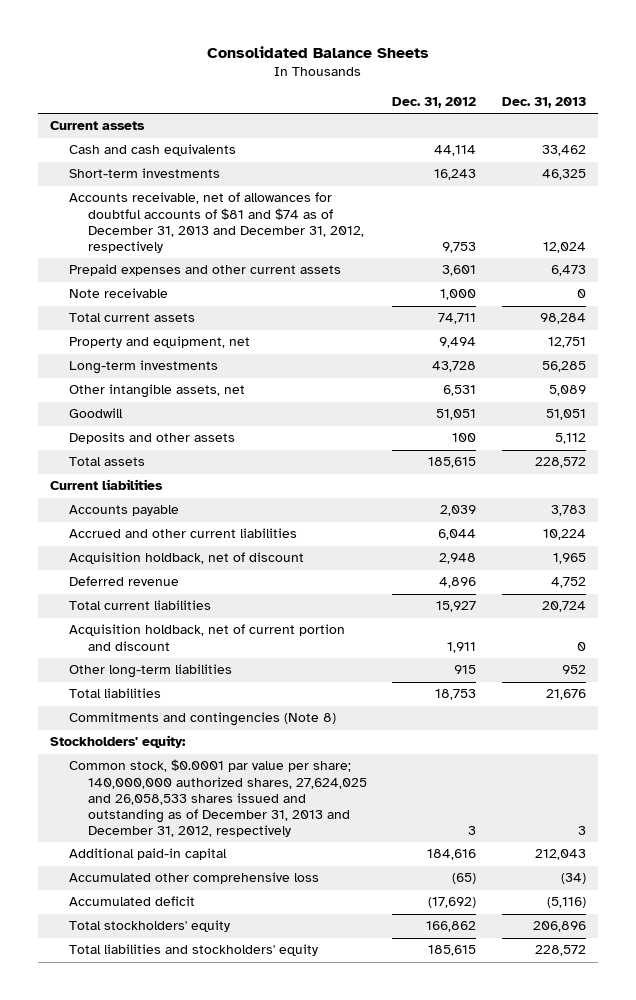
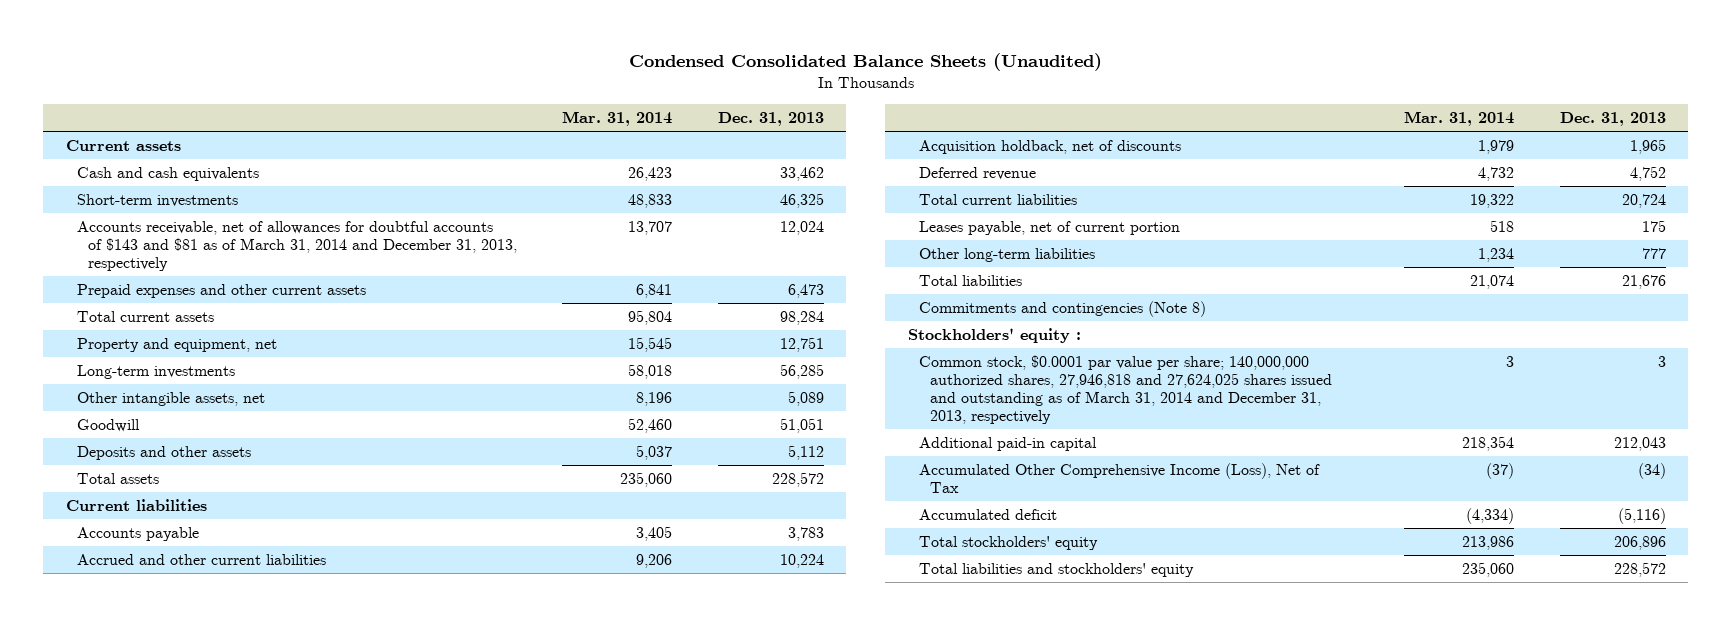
- Consolidated Balance Sheets
+ Condensed Consolidated Balance Sheets (Unaudited)
- | Dec. 31, 2012 | Dec. 31, 2013
+ | Mar. 31, 2014 | Dec. 31, 2013
- Accounts receivable, net of allowances for doubtful accounts of $81 and $74 as of December 31, 2013 and December 31, 2012, respectively | 9,753 | 12,024
+ Accounts receivable, net of allowances for doubtful accounts of $143 and $81 as of March 31, 2014 and December 31, 2013, respectively | 13,707 | 12,024
- Note receivable | 1,000 | 0
- Acquisition holdback, net of discount | 2,948 | 1,965
+ Acquisition holdback, net of discounts | 1,979 | 1,965
- Acquisition holdback, net of current portion and discount | 1,911 | 0
- Other long-term liabilities | 915 | 952
+ Leases payable, net of current portion | 518 | 175
+ Other long-term liabilities | 1,234 | 777
- Stockholders' equity:
- Common stock, $0.0001 par value per share; 140,000,000 authorized shares, 27,624,025 and 26,058,533 shares issued and outstanding as of December 31, 2013 and December 31, 2012, respectively | 3 | 3
+ Stockholders' equity :
+ Common stock, $0.0001 par value per share; 140,000,000 authorized shares, 27,946,818 and 27,624,025 shares issued and outstanding as of March 31, 2014 and December 31, 2013, respectively | 3 | 3
- Accumulated other comprehensive loss | (65) | (34)
+ Accumulated Other Comprehensive Income (Loss), Net of Tax | (37) | (34)

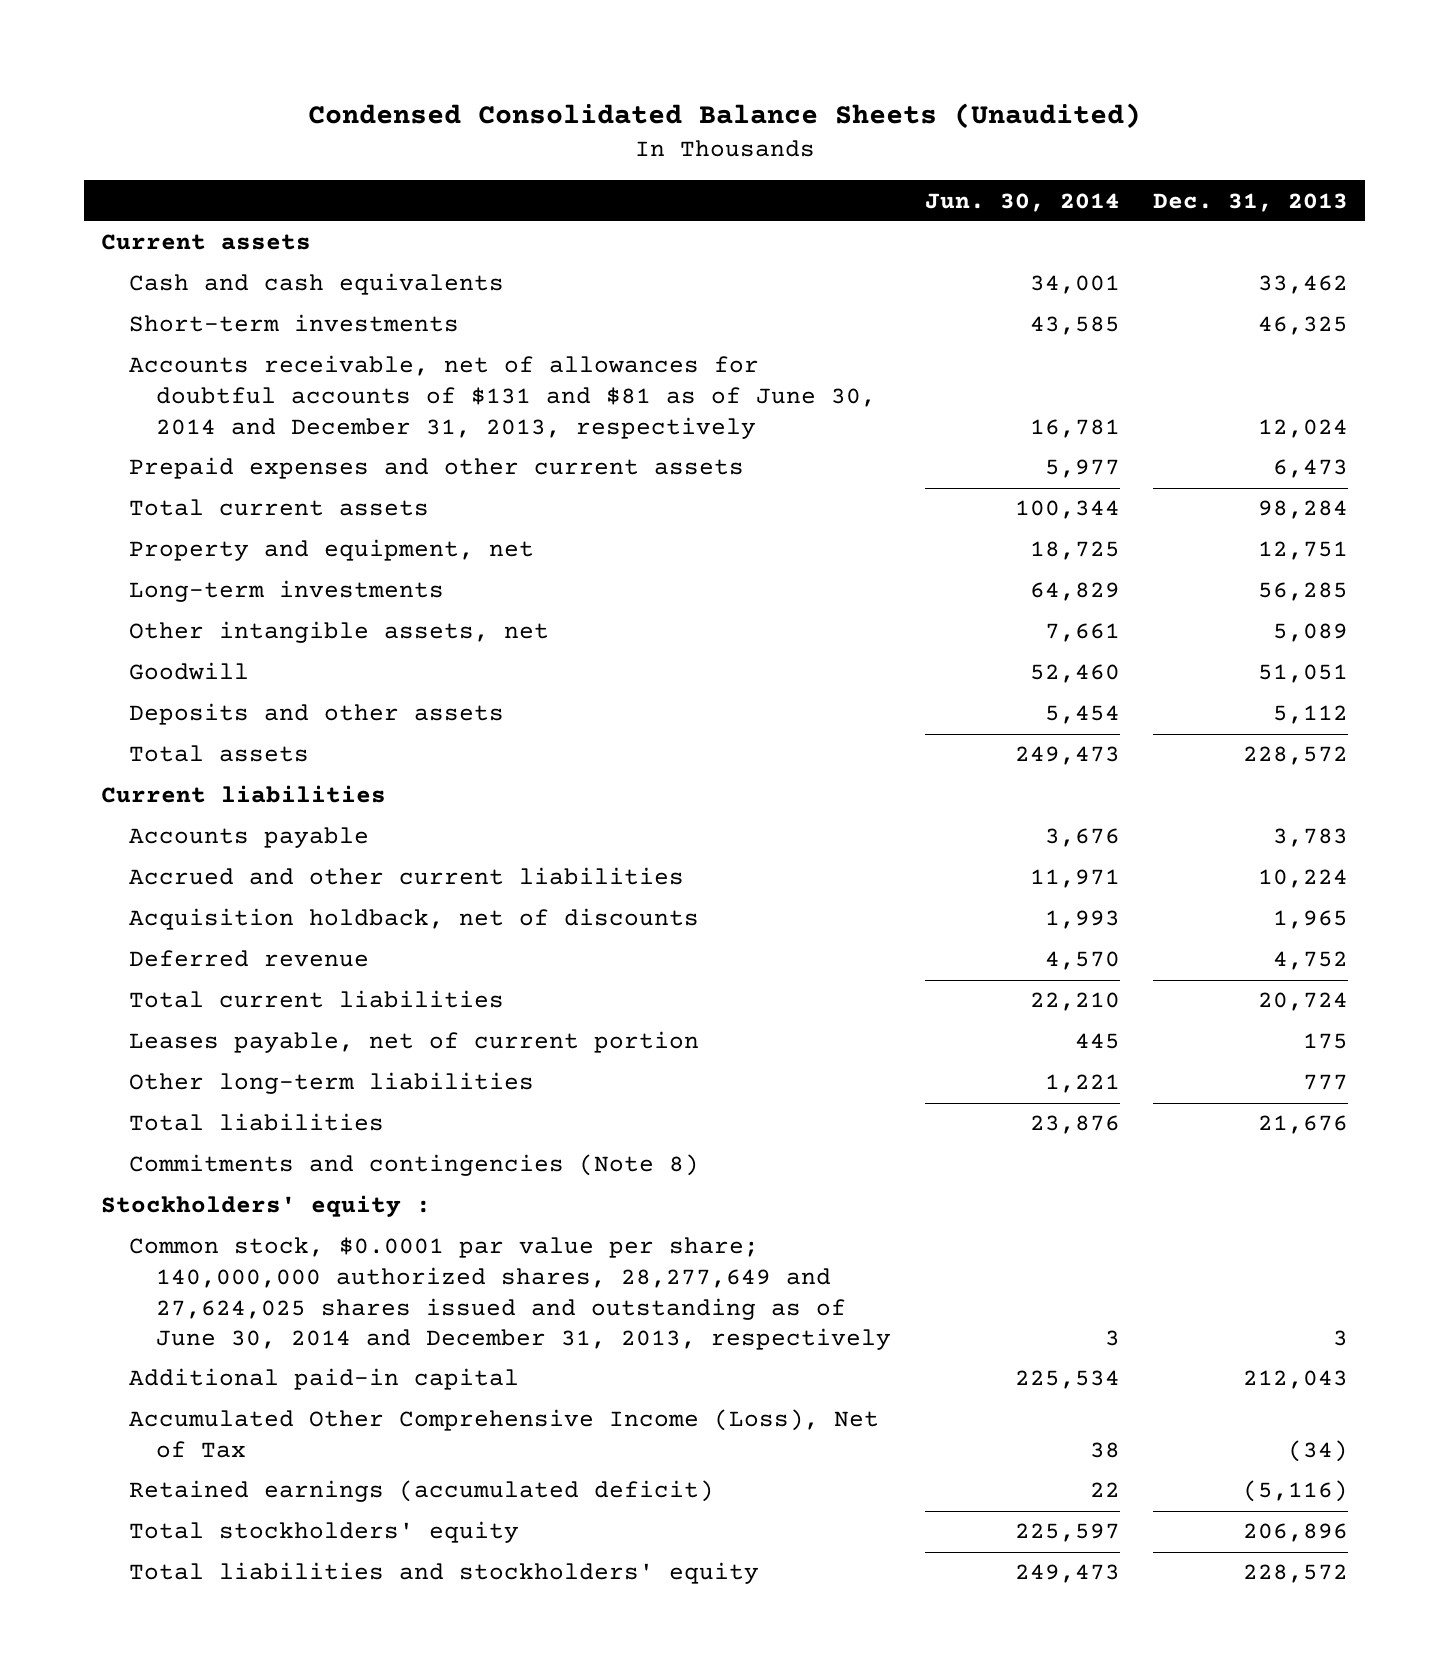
- | Mar. 31, 2014 | Dec. 31, 2013
+ | Jun. 30, 2014 | Dec. 31, 2013
- Accounts receivable, net of allowances for doubtful accounts of $143 and $81 as of March 31, 2014 and December 31, 2013, respectively | 13,707 | 12,024
+ Accounts receivable, net of allowances for doubtful accounts of $131 and $81 as of June 30, 2014 and December 31, 2013, respectively | 16,781 | 12,024
- Common stock, $0.0001 par value per share; 140,000,000 authorized shares, 27,946,818 and 27,624,025 shares issued and outstanding as of March 31, 2014 and December 31, 2013, respectively | 3 | 3
+ Common stock, $0.0001 par value per share; 140,000,000 authorized shares, 28,277,649 and 27,624,025 shares issued and outstanding as of June 30, 2014 and December 31, 2013, respectively | 3 | 3
- Accumulated deficit | (4,334) | (5,116)
+ Retained earnings (accumulated deficit) | 22 | (5,116)

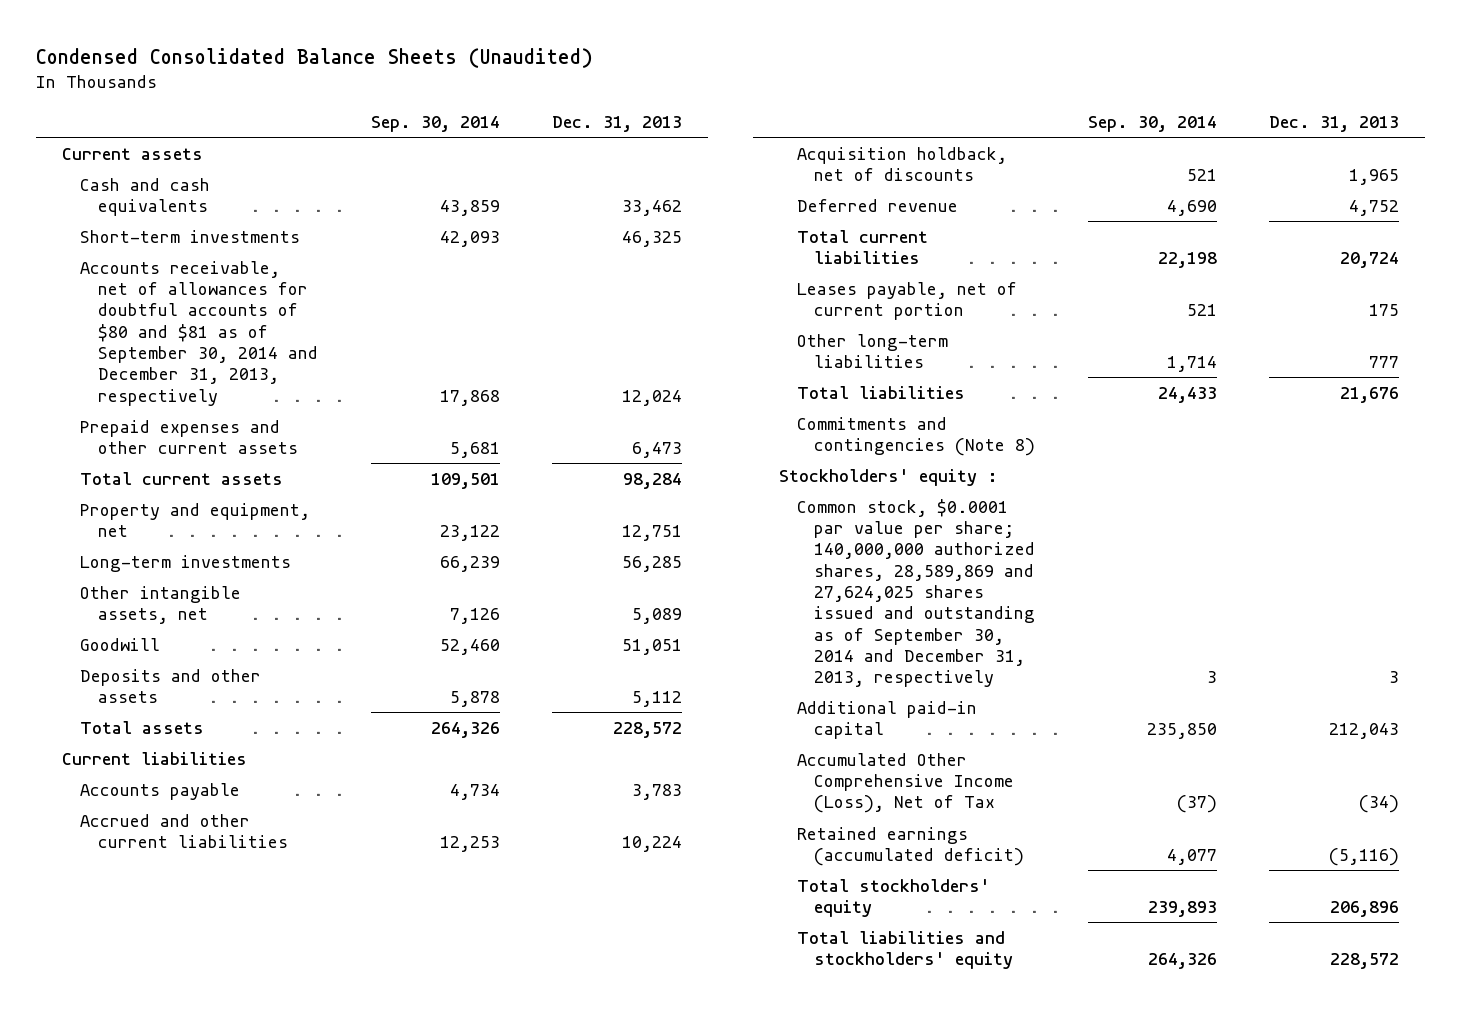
- | Jun. 30, 2014 | Dec. 31, 2013
+ | Sep. 30, 2014 | Dec. 31, 2013
- Accounts receivable, net of allowances for doubtful accounts of $131 and $81 as of June 30, 2014 and December 31, 2013, respectively | 16,781 | 12,024
+ Accounts receivable, net of allowances for doubtful accounts of $80 and $81 as of September 30, 2014 and December 31, 2013, respectively | 17,868 | 12,024
- Common stock, $0.0001 par value per share; 140,000,000 authorized shares, 28,277,649 and 27,624,025 shares issued and outstanding as of June 30, 2014 and December 31, 2013, respectively | 3 | 3
+ Common stock, $0.0001 par value per share; 140,000,000 authorized shares, 28,589,869 and 27,624,025 shares issued and outstanding as of September 30, 2014 and December 31, 2013, respectively | 3 | 3

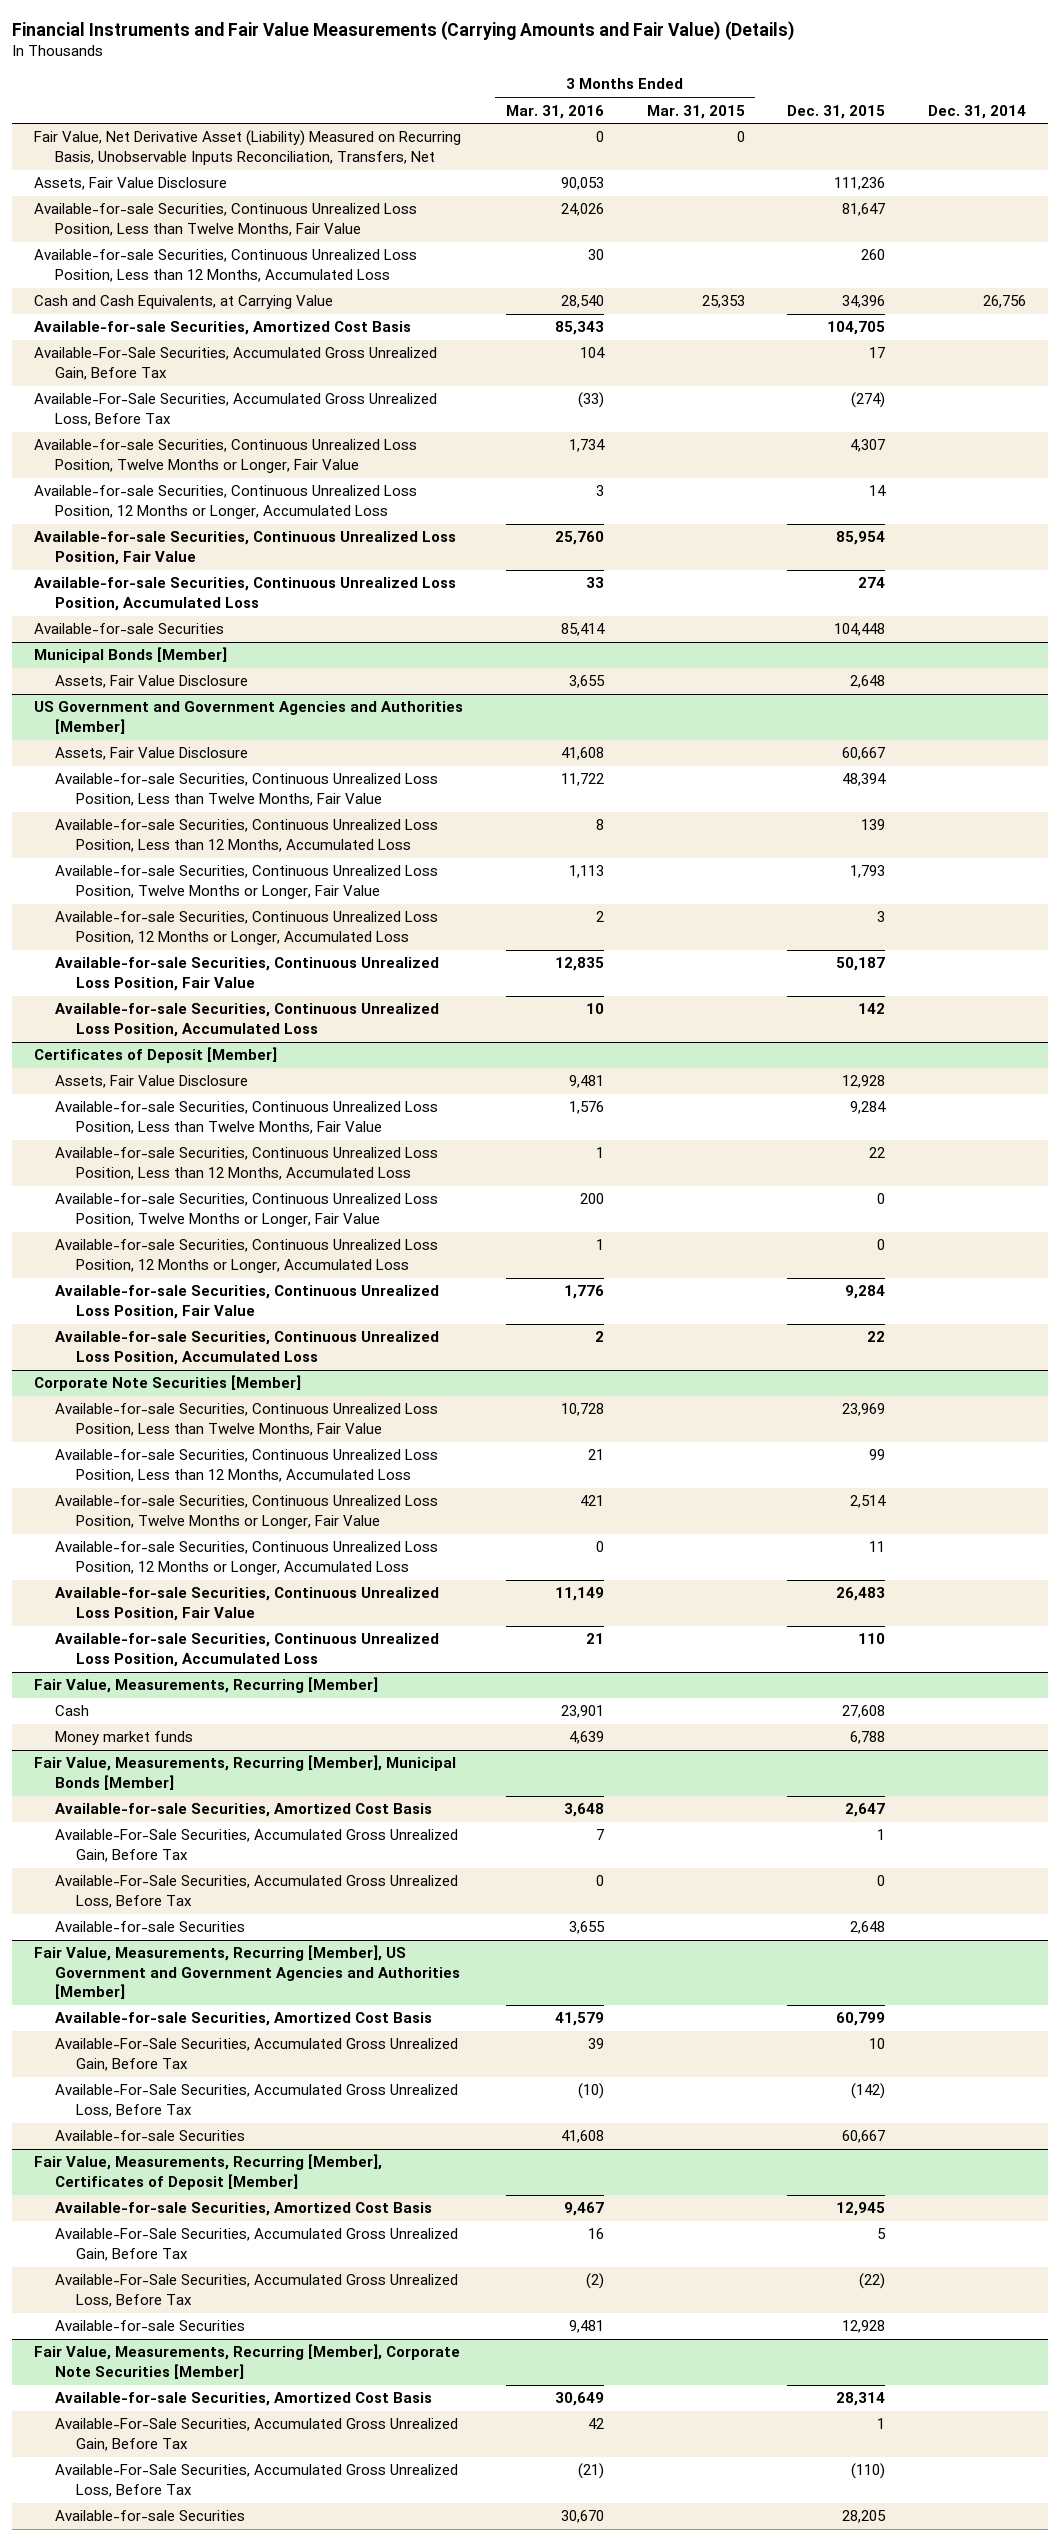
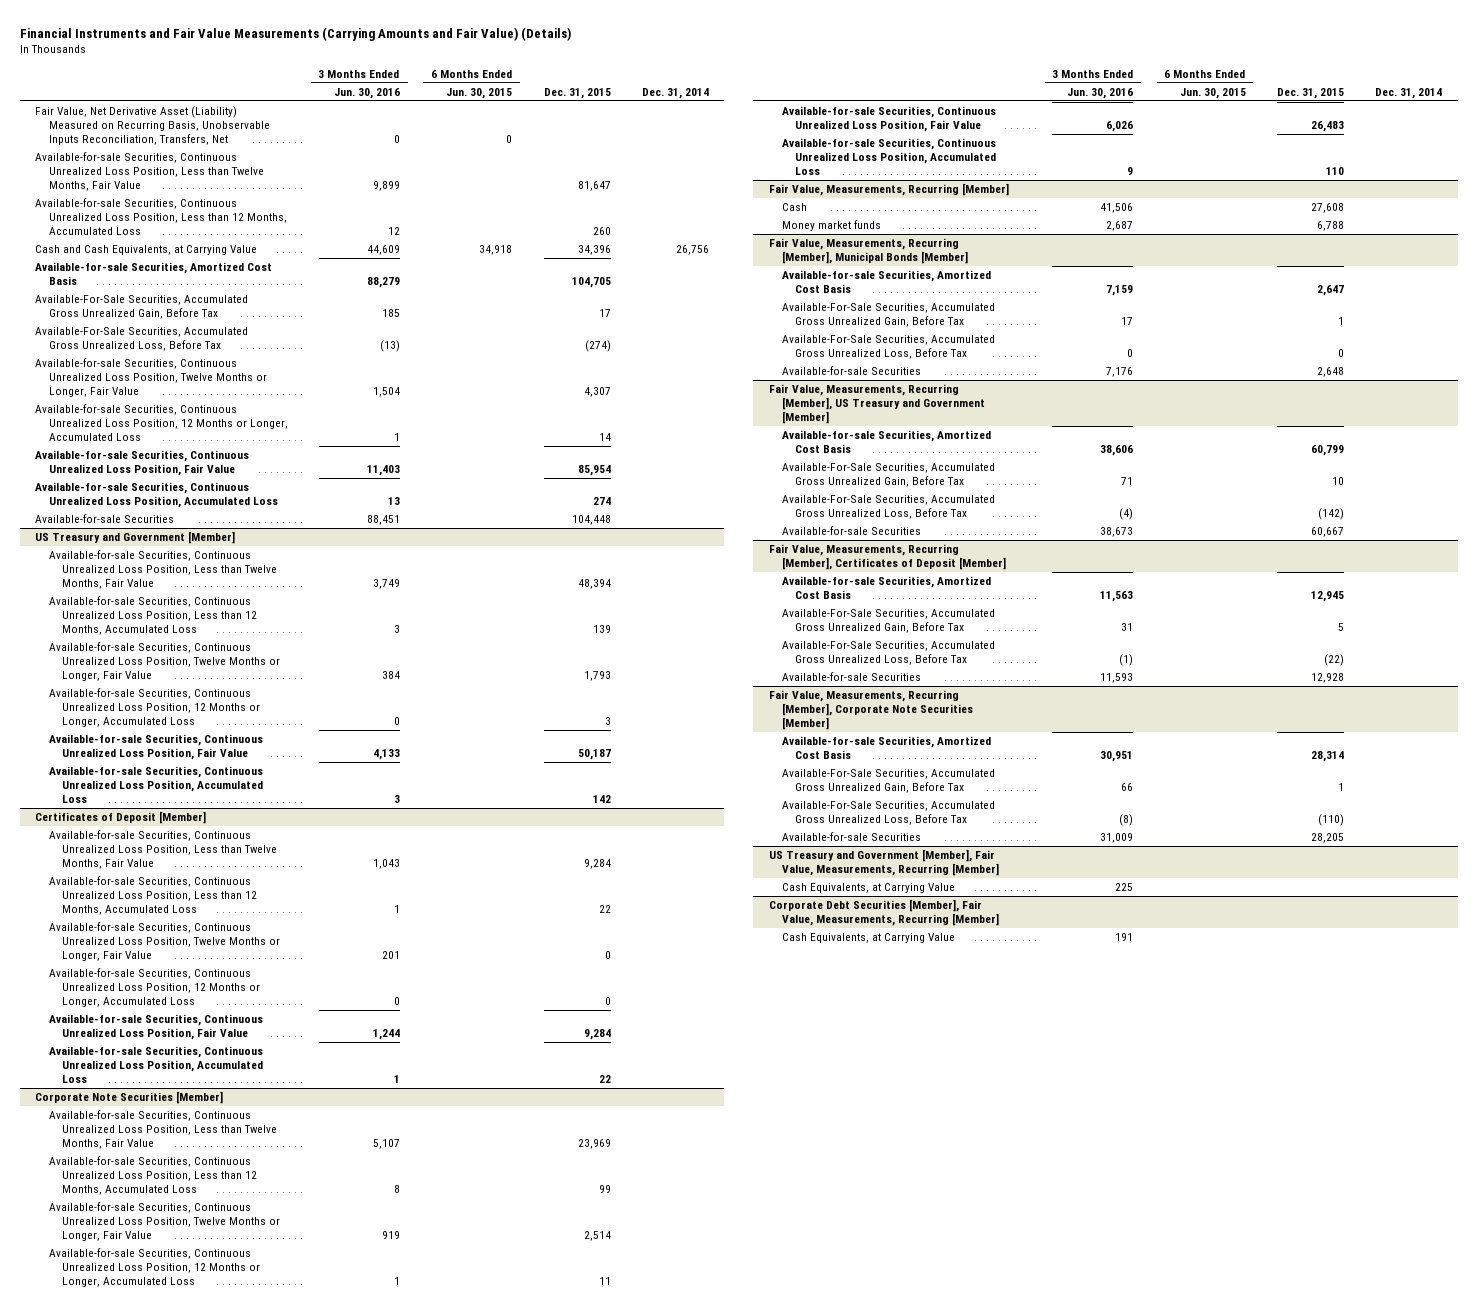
- | 3 Months Ended Mar. 31, 2016 | 3 Months Ended Mar. 31, 2015 | Dec. 31, 2015 | Dec. 31, 2014
+ | 3 Months Ended Jun. 30, 2016 | 6 Months Ended Jun. 30, 2015 | Dec. 31, 2015 | Dec. 31, 2014
- Assets, Fair Value Disclosure | 90,053 | | 111,236 |
- Municipal Bonds [Member]
- Assets, Fair Value Disclosure | 3,655 | | 2,648 |
- US Government and Government Agencies and Authorities [Member]
- Assets, Fair Value Disclosure | 41,608 | | 60,667 |
+ US Treasury and Government [Member]
@ Certificates of Deposit [Member]
- Assets, Fair Value Disclosure | 9,481 | | 12,928 |
- Fair Value, Measurements, Recurring [Member], US Government and Government Agencies and Authorities [Member]
+ Fair Value, Measurements, Recurring [Member], US Treasury and Government [Member]
+ US Treasury and Government [Member], Fair Value, Measurements, Recurring [Member]
+ Cash Equivalents, at Carrying Value | 225 | | |
+ Corporate Debt Securities [Member], Fair Value, Measurements, Recurring [Member]
+ Cash Equivalents, at Carrying Value | 191 | | |

